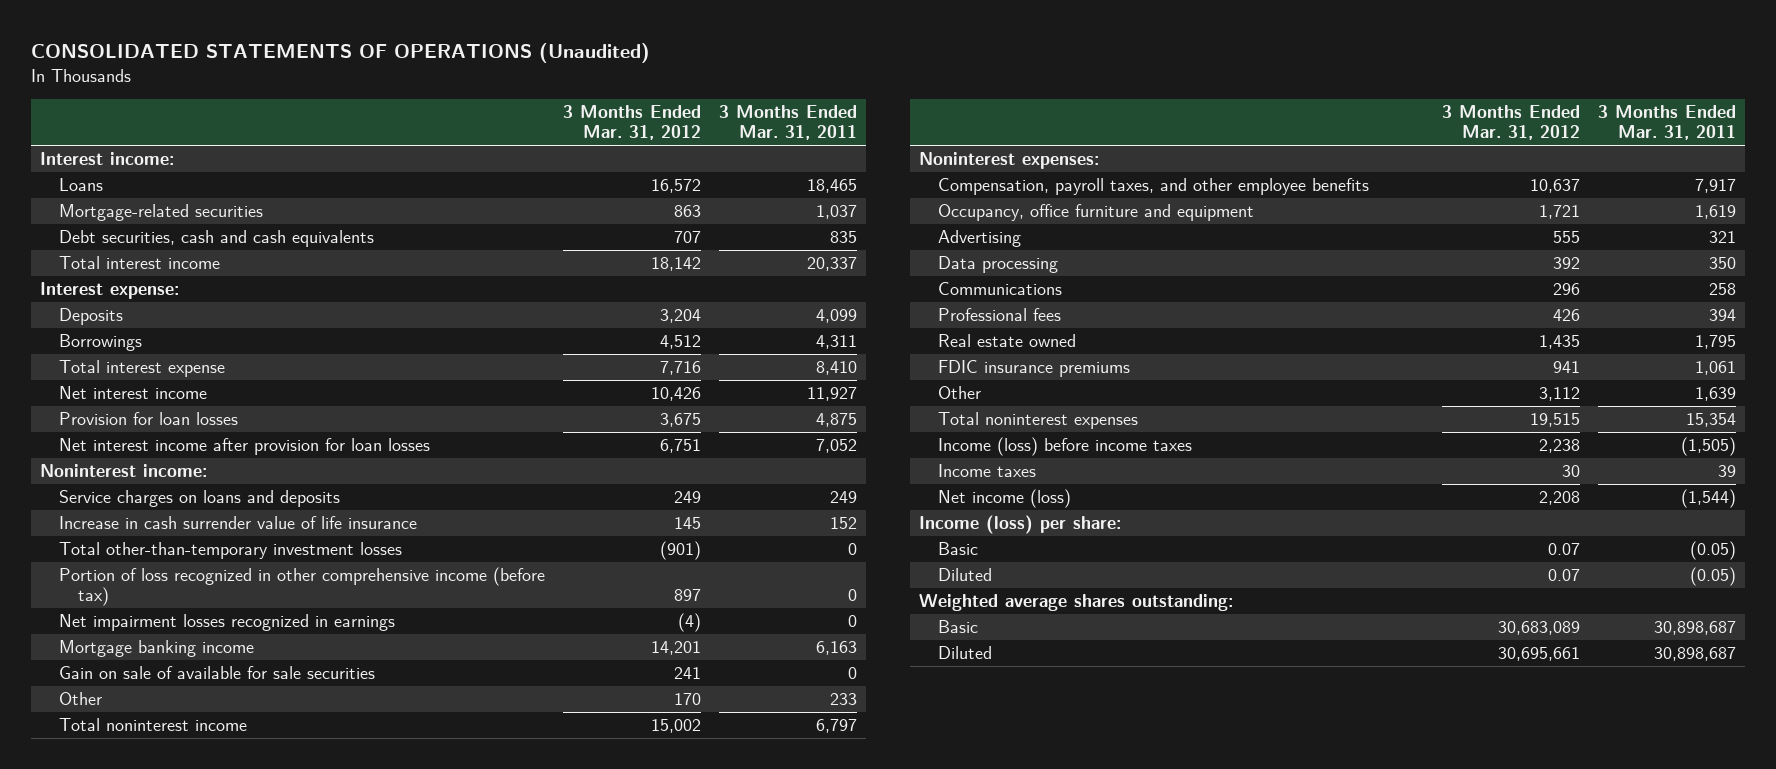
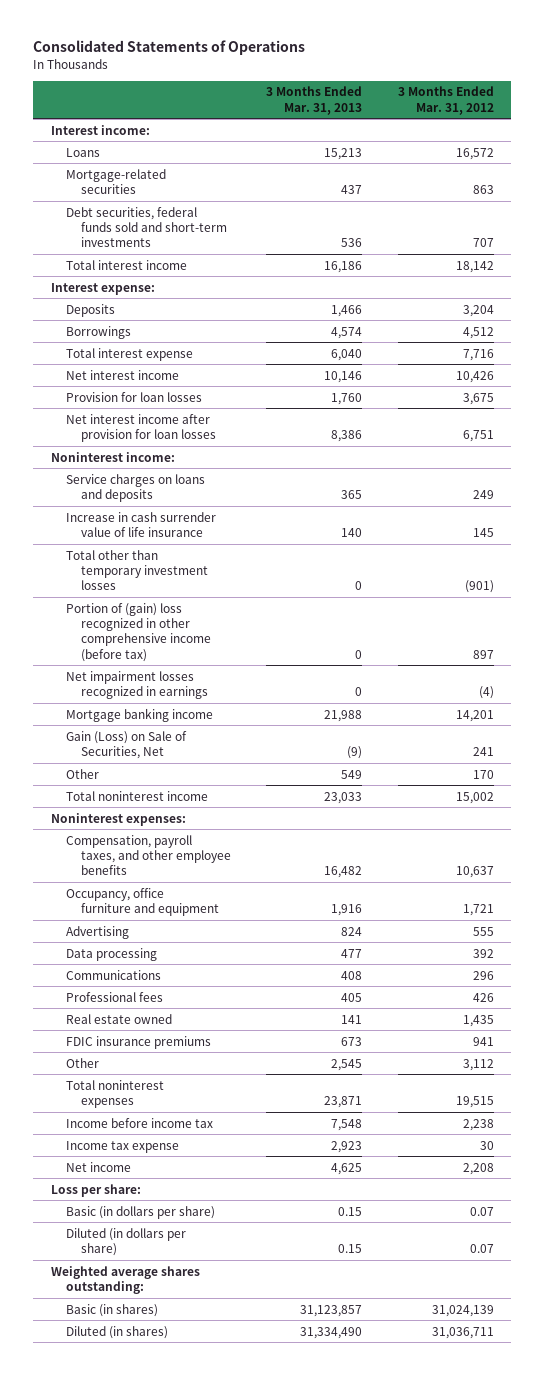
- CONSOLIDATED STATEMENTS OF OPERATIONS (Unaudited)
+ Consolidated Statements of Operations
- | 3 Months Ended Mar. 31, 2012 | 3 Months Ended Mar. 31, 2011
+ | 3 Months Ended Mar. 31, 2013 | 3 Months Ended Mar. 31, 2012
- Debt securities, cash and cash equivalents | 707 | 835
+ Debt securities, federal funds sold and short-term investments | 536 | 707
- Total other-than-temporary investment losses | (901) | 0
- Portion of loss recognized in other comprehensive income (before tax) | 897 | 0
+ Total other than temporary investment losses | 0 | (901)
+ Portion of (gain) loss recognized in other comprehensive income (before tax) | 0 | 897
- Gain on sale of available for sale securities | 241 | 0
+ Gain (Loss) on Sale of Securities, Net | (9) | 241
- Income (loss) before income taxes | 2,238 | (1,505)
- Income taxes | 30 | 39
- Net income (loss) | 2,208 | (1,544)
- Income (loss) per share:
- Basic | 0.07 | (0.05)
- Diluted | 0.07 | (0.05)
+ Income before income tax | 7,548 | 2,238
+ Income tax expense | 2,923 | 30
+ Net income | 4,625 | 2,208
+ Loss per share:
+ Basic (in dollars per share) | 0.15 | 0.07
+ Diluted (in dollars per share) | 0.15 | 0.07
- Basic | 30,683,089 | 30,898,687
- Diluted | 30,695,661 | 30,898,687
+ Basic (in shares) | 31,123,857 | 31,024,139
+ Diluted (in shares) | 31,334,490 | 31,036,711

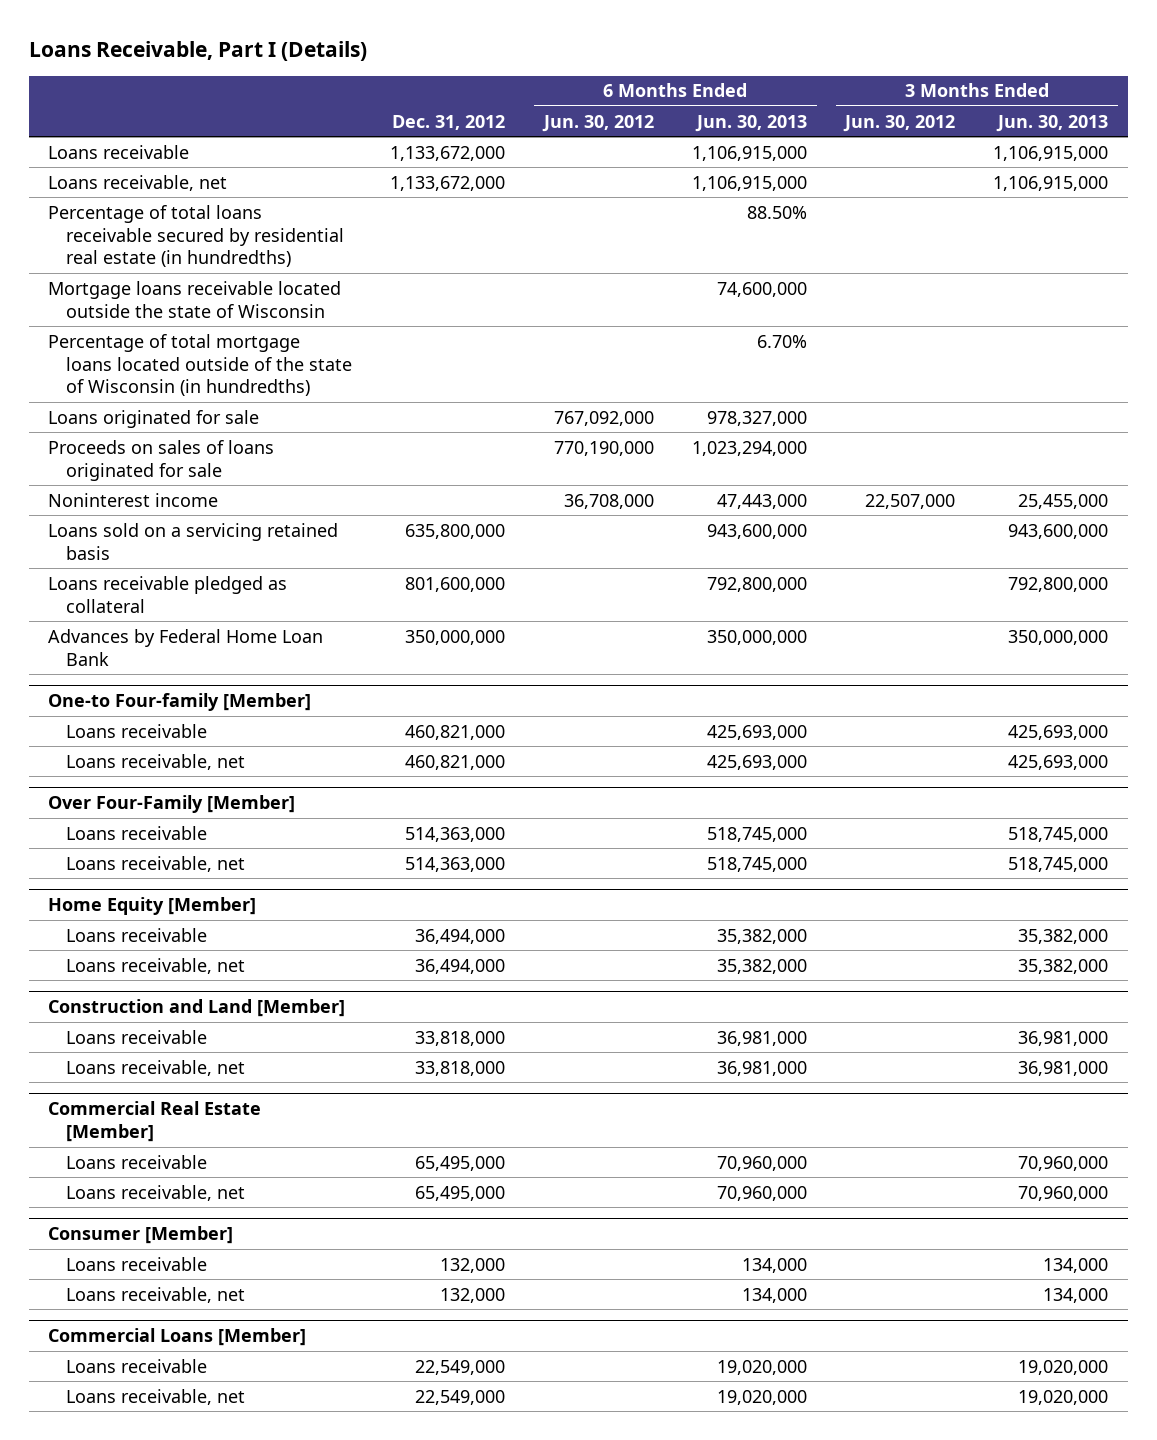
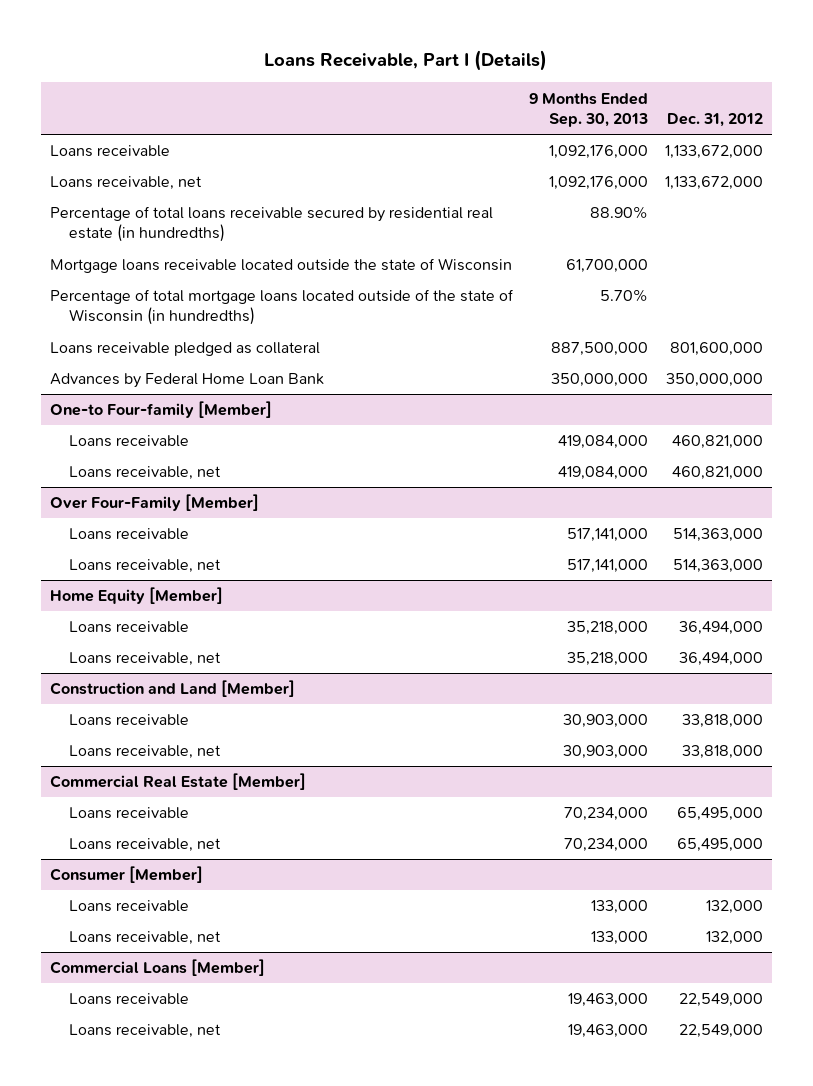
- | Dec. 31, 2012 | 6 Months Ended Jun. 30, 2012 | 6 Months Ended Jun. 30, 2013 | 3 Months Ended Jun. 30, 2012 | 3 Months Ended Jun. 30, 2013
+ | 9 Months Ended Sep. 30, 2013 | Dec. 31, 2012
- Loans originated for sale | | 767,092,000 | 978,327,000 | |
- Proceeds on sales of loans originated for sale | | 770,190,000 | 1,023,294,000 | |
- Noninterest income | | 36,708,000 | 47,443,000 | 22,507,000 | 25,455,000
- Loans sold on a servicing retained basis | 635,800,000 | | 943,600,000 | | 943,600,000

